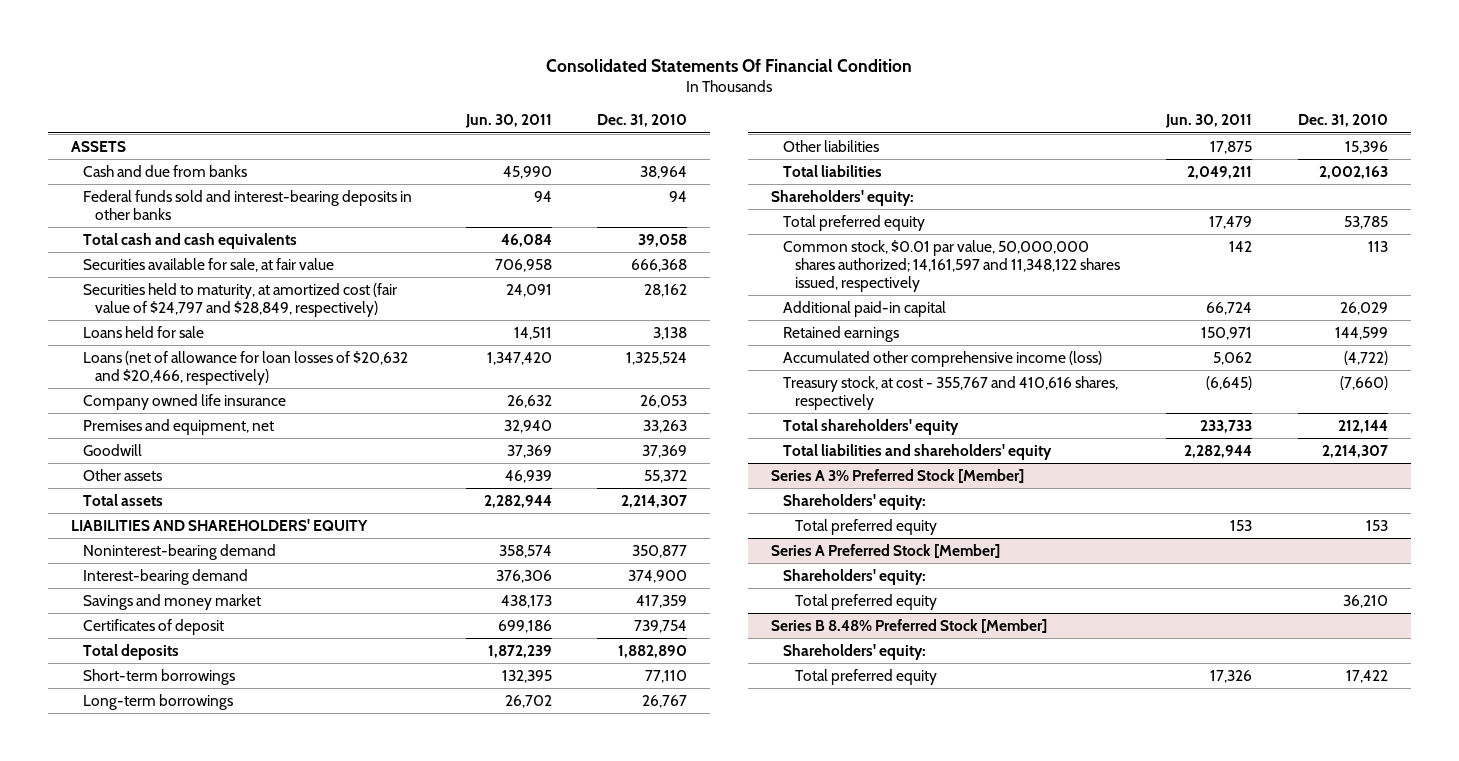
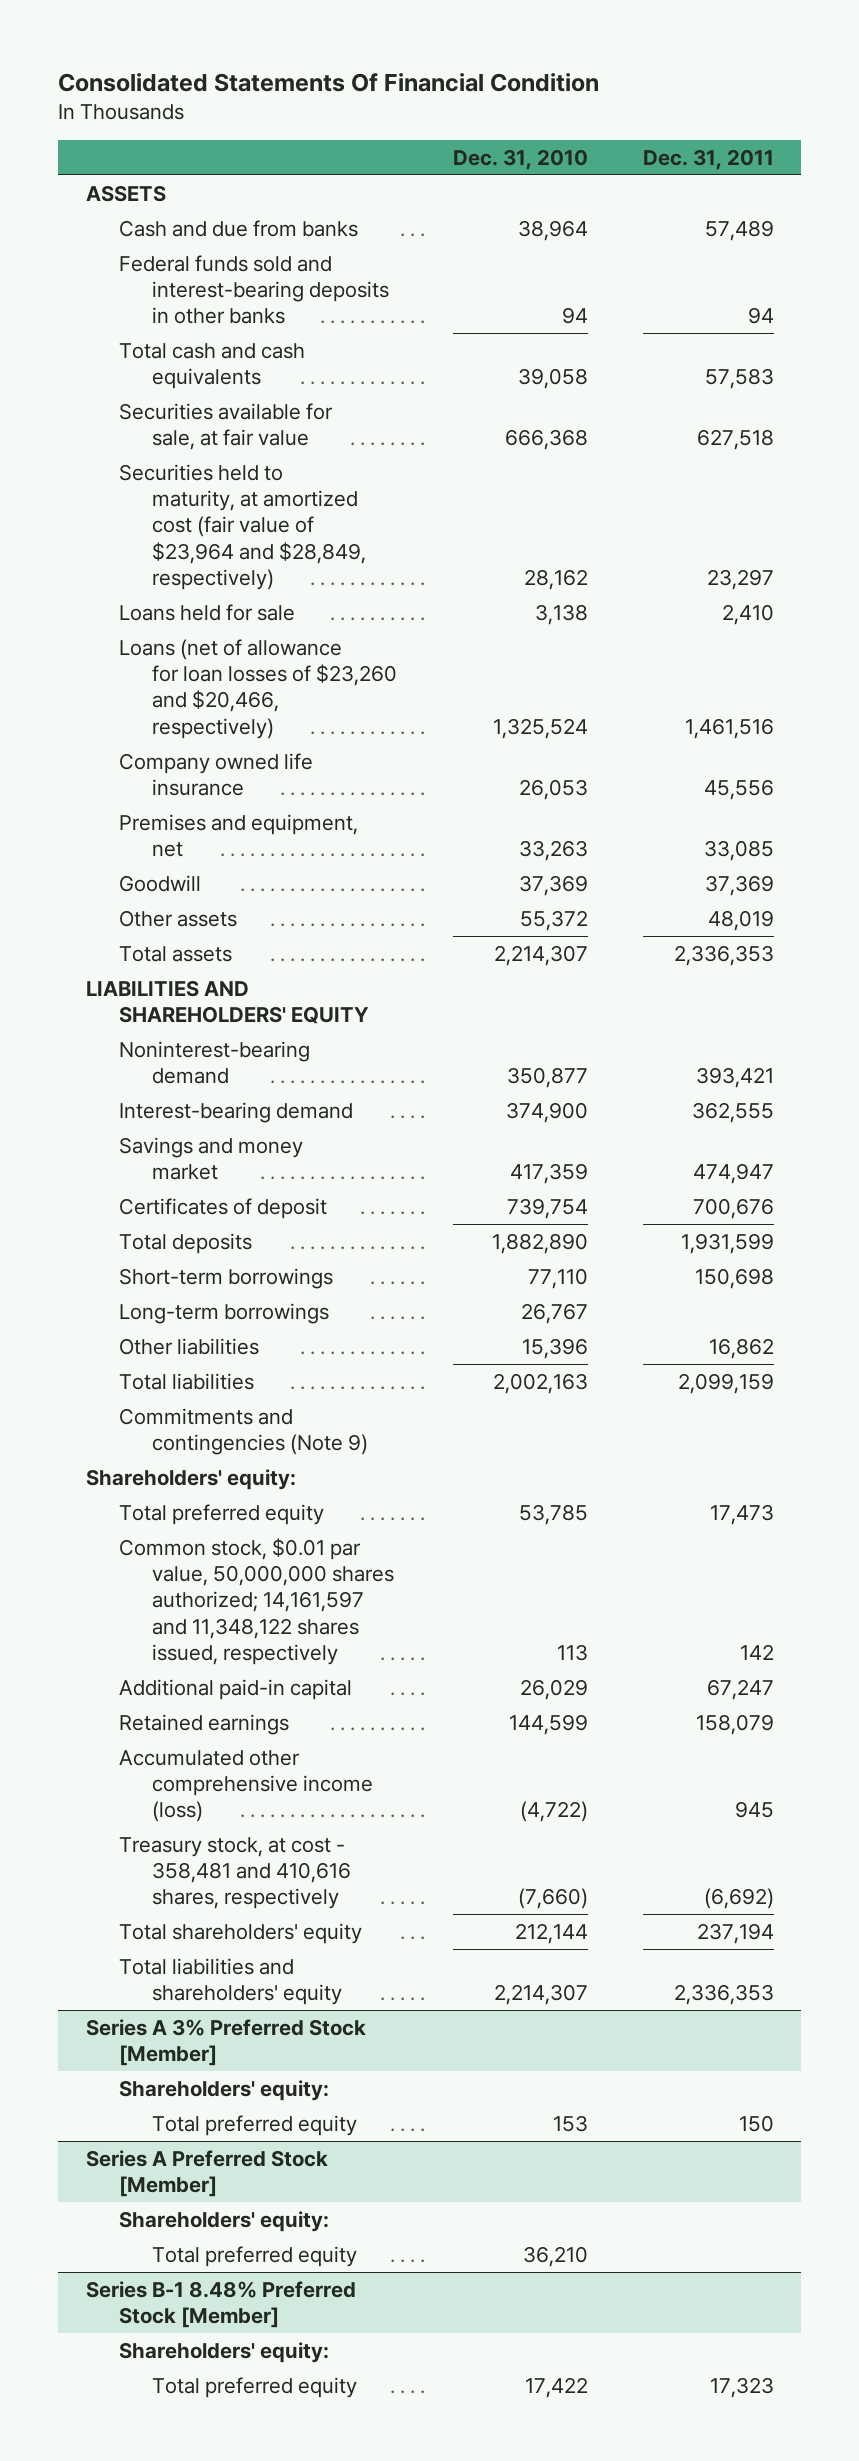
- | Jun. 30, 2011 | Dec. 31, 2010
+ | Dec. 31, 2010 | Dec. 31, 2011
- Securities held to maturity, at amortized cost (fair value of $24,797 and $28,849, respectively) | 24,091 | 28,162
+ Securities held to maturity, at amortized cost (fair value of $23,964 and $28,849, respectively) | 28,162 | 23,297
- Loans (net of allowance for loan losses of $20,632 and $20,466, respectively) | 1,347,420 | 1,325,524
+ Loans (net of allowance for loan losses of $23,260 and $20,466, respectively) | 1,325,524 | 1,461,516
+ Commitments and contingencies (Note 9)
- Treasury stock, at cost - 355,767 and 410,616 shares, respectively | (6,645) | (7,660)
+ Treasury stock, at cost - 358,481 and 410,616 shares, respectively | (7,660) | (6,692)
- Series B 8.48% Preferred Stock [Member]
+ Series B-1 8.48% Preferred Stock [Member]

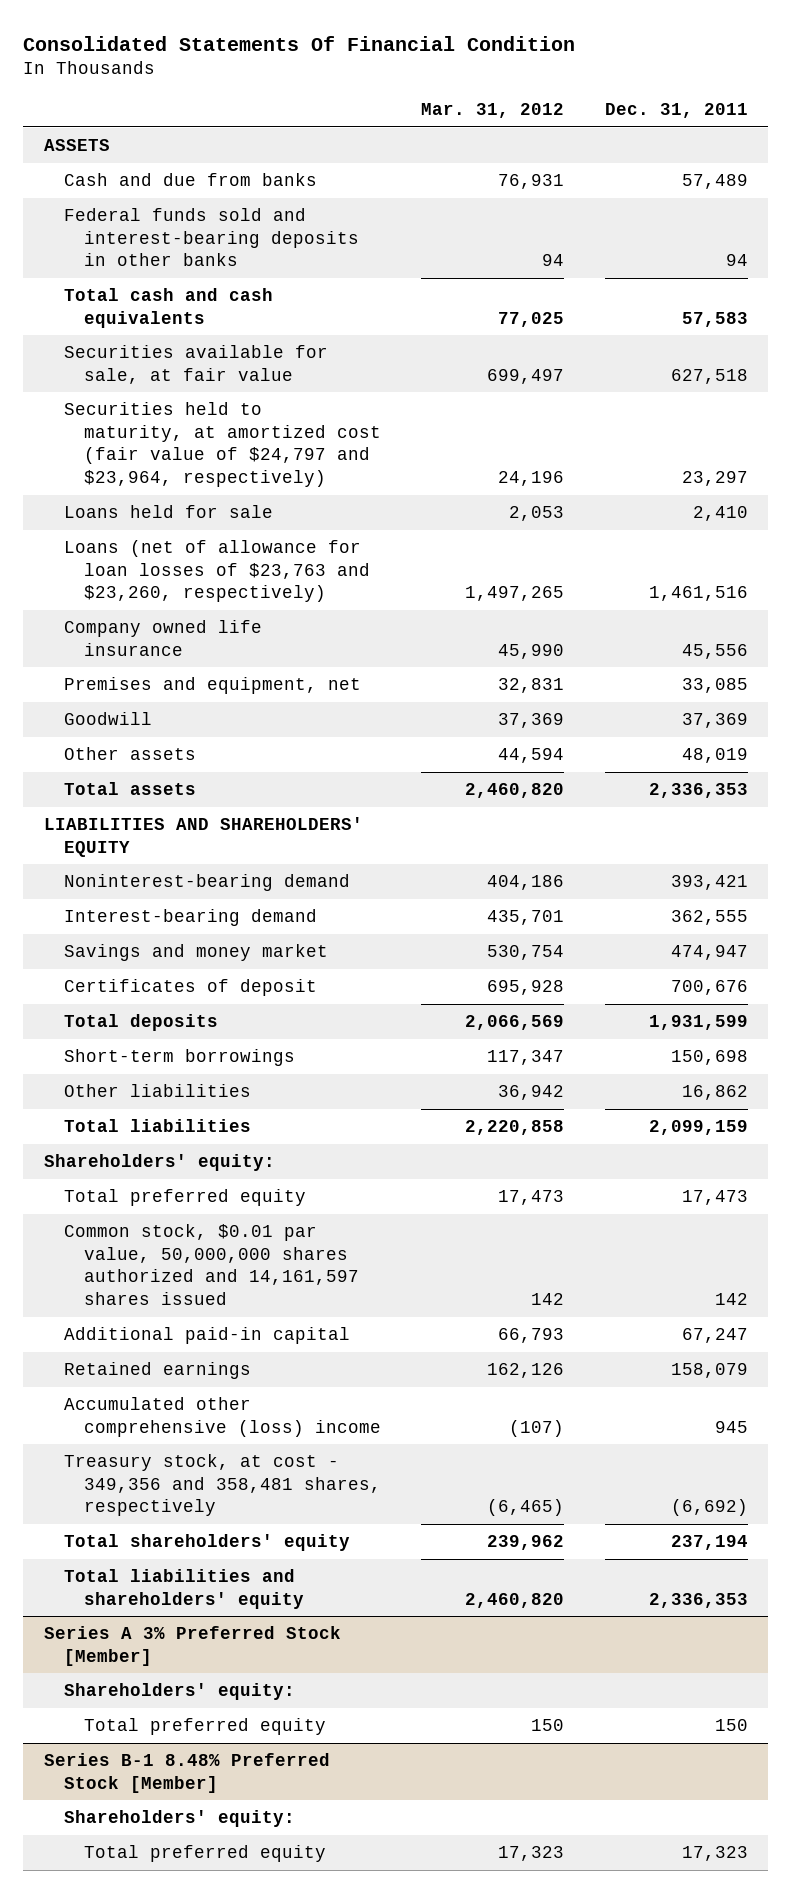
- | Dec. 31, 2010 | Dec. 31, 2011
+ | Mar. 31, 2012 | Dec. 31, 2011
- Securities held to maturity, at amortized cost (fair value of $23,964 and $28,849, respectively) | 28,162 | 23,297
+ Securities held to maturity, at amortized cost (fair value of $24,797 and $23,964, respectively) | 24,196 | 23,297
- Loans (net of allowance for loan losses of $23,260 and $20,466, respectively) | 1,325,524 | 1,461,516
+ Loans (net of allowance for loan losses of $23,763 and $23,260, respectively) | 1,497,265 | 1,461,516
- Long-term borrowings | 26,767 |
- Commitments and contingencies (Note 9)
- Common stock, $0.01 par value, 50,000,000 shares authorized; 14,161,597 and 11,348,122 shares issued, respectively | 113 | 142
+ Common stock, $0.01 par value, 50,000,000 shares authorized and 14,161,597 shares issued | 142 | 142
- Accumulated other comprehensive income (loss) | (4,722) | 945
- Treasury stock, at cost - 358,481 and 410,616 shares, respectively | (7,660) | (6,692)
+ Accumulated other comprehensive (loss) income | (107) | 945
+ Treasury stock, at cost - 349,356 and 358,481 shares, respectively | (6,465) | (6,692)
- Series A Preferred Stock [Member]
- Shareholders' equity:
- Total preferred equity | 36,210 |

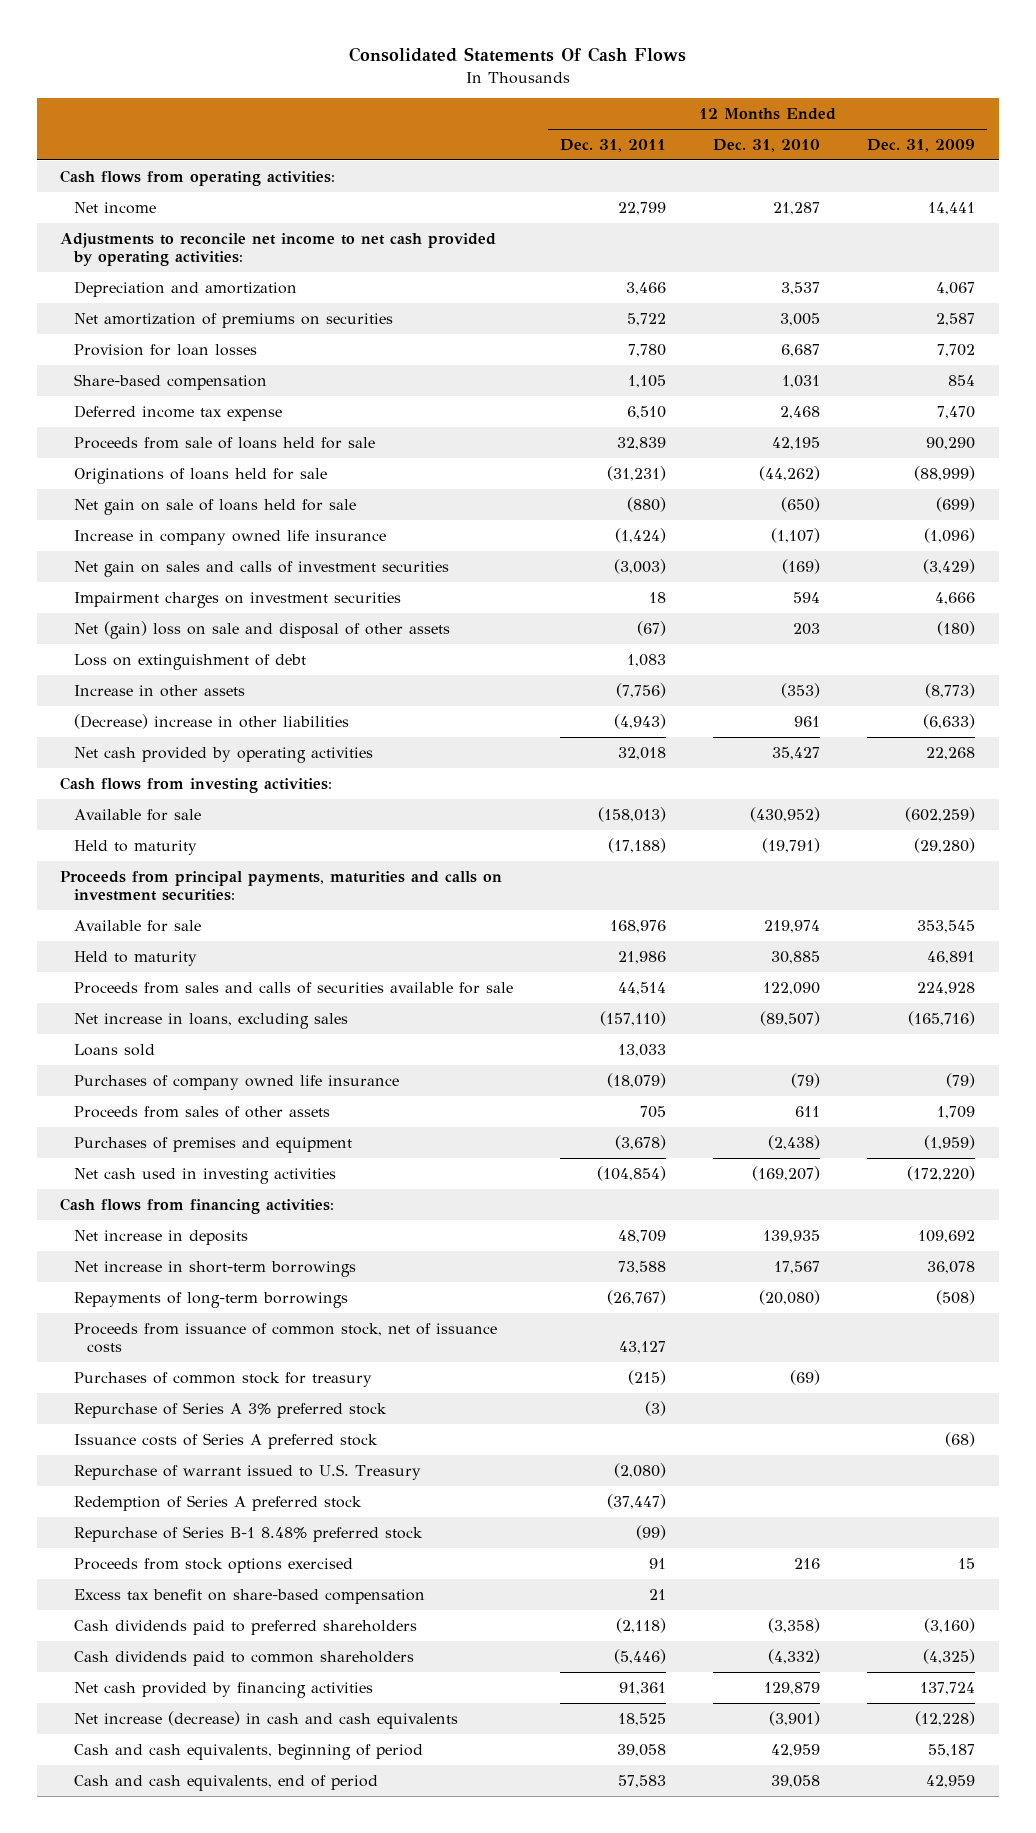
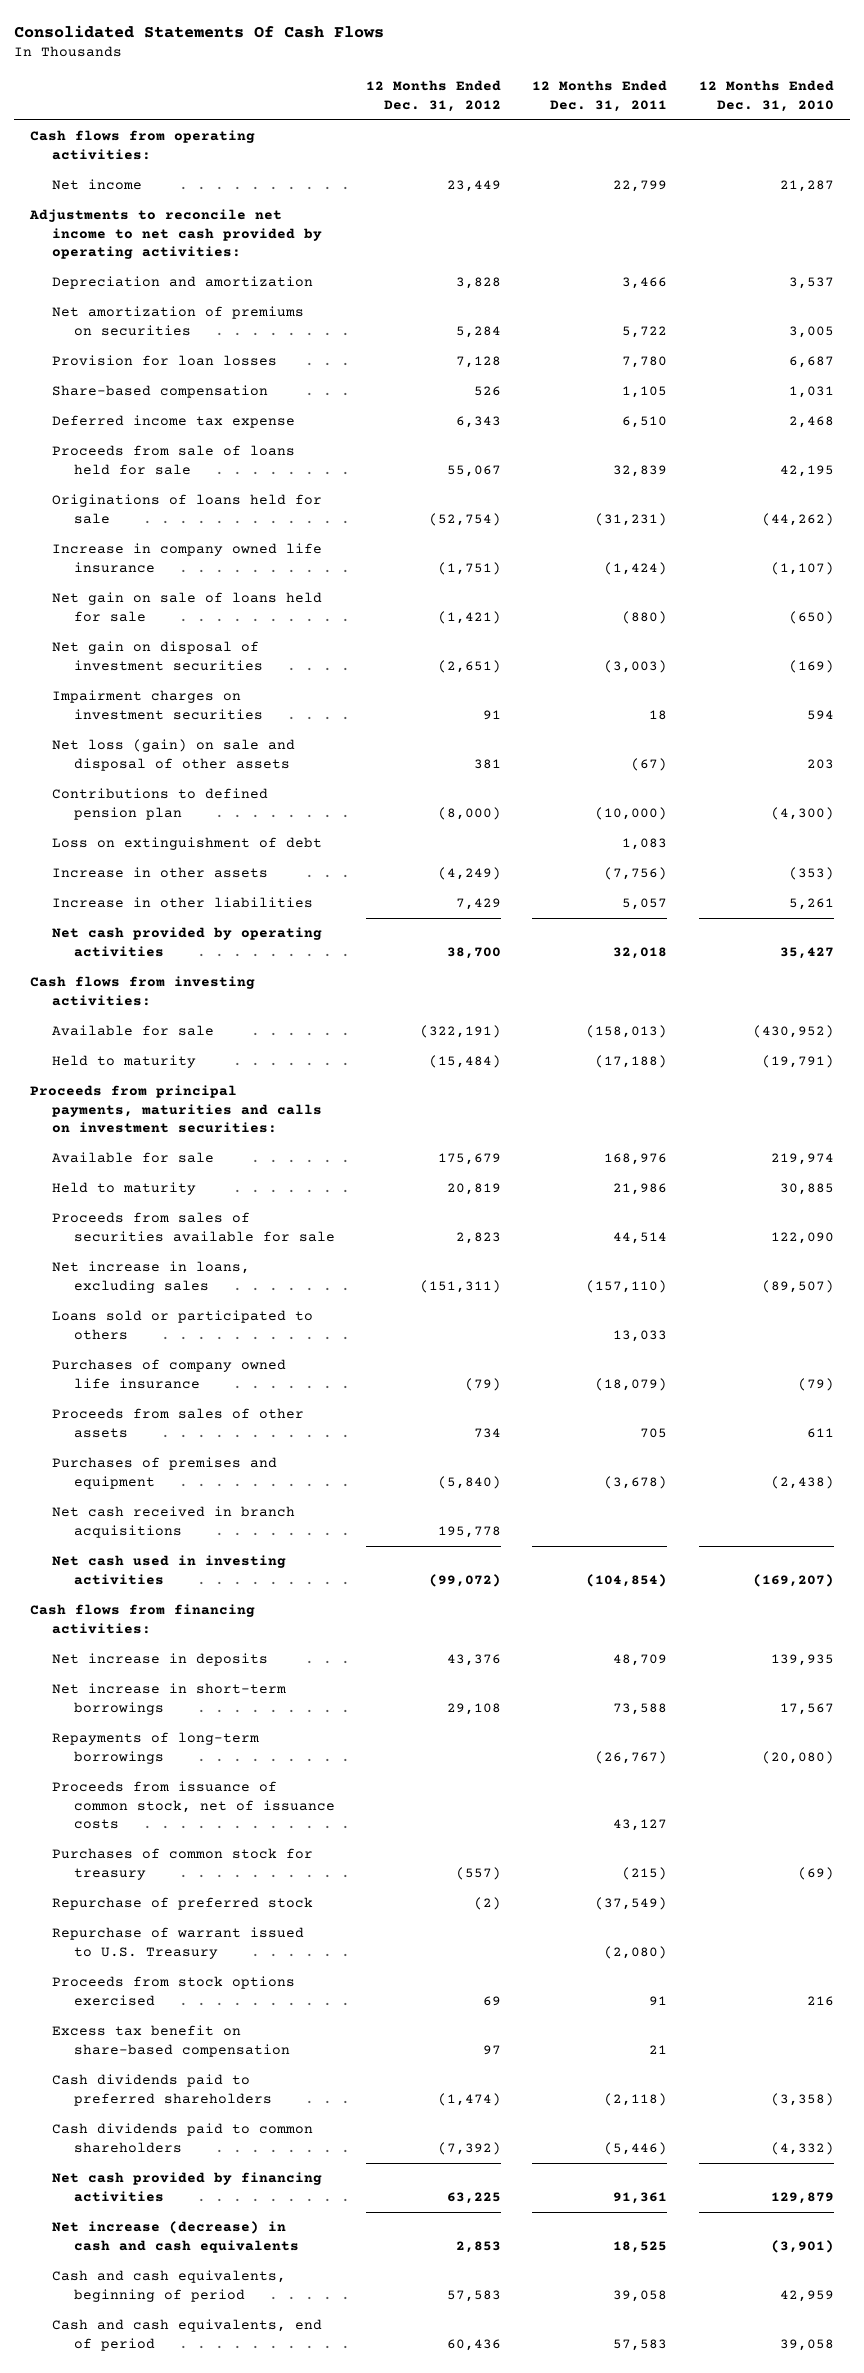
- | 12 Months Ended Dec. 31, 2011 | 12 Months Ended Dec. 31, 2010 | 12 Months Ended Dec. 31, 2009
+ | 12 Months Ended Dec. 31, 2012 | 12 Months Ended Dec. 31, 2011 | 12 Months Ended Dec. 31, 2010
- Net gain on sales and calls of investment securities | (3,003) | (169) | (3,429)
moved down: Net gain on sale of loans held for sale | (1,421) | (880) | (650)
+ Net gain on disposal of investment securities | (2,651) | (3,003) | (169)
- Net (gain) loss on sale and disposal of other assets | (67) | 203 | (180)
+ Net loss (gain) on sale and disposal of other assets | 381 | (67) | 203
+ Contributions to defined pension plan | (8,000) | (10,000) | (4,300)
- (Decrease) increase in other liabilities | (4,943) | 961 | (6,633)
+ Increase in other liabilities | 7,429 | 5,057 | 5,261
- Proceeds from sales and calls of securities available for sale | 44,514 | 122,090 | 224,928
+ Proceeds from sales of securities available for sale | 2,823 | 44,514 | 122,090
- Loans sold | 13,033 | |
+ Loans sold or participated to others | | 13,033 |
+ Net cash received in branch acquisitions | 195,778 | |
- Repurchase of Series A 3% preferred stock | (3) | |
- Issuance costs of Series A preferred stock | | | (68)
+ Repurchase of preferred stock | (2) | (37,549) |
- Redemption of Series A preferred stock | (37,447) | |
- Repurchase of Series B-1 8.48% preferred stock | (99) | |

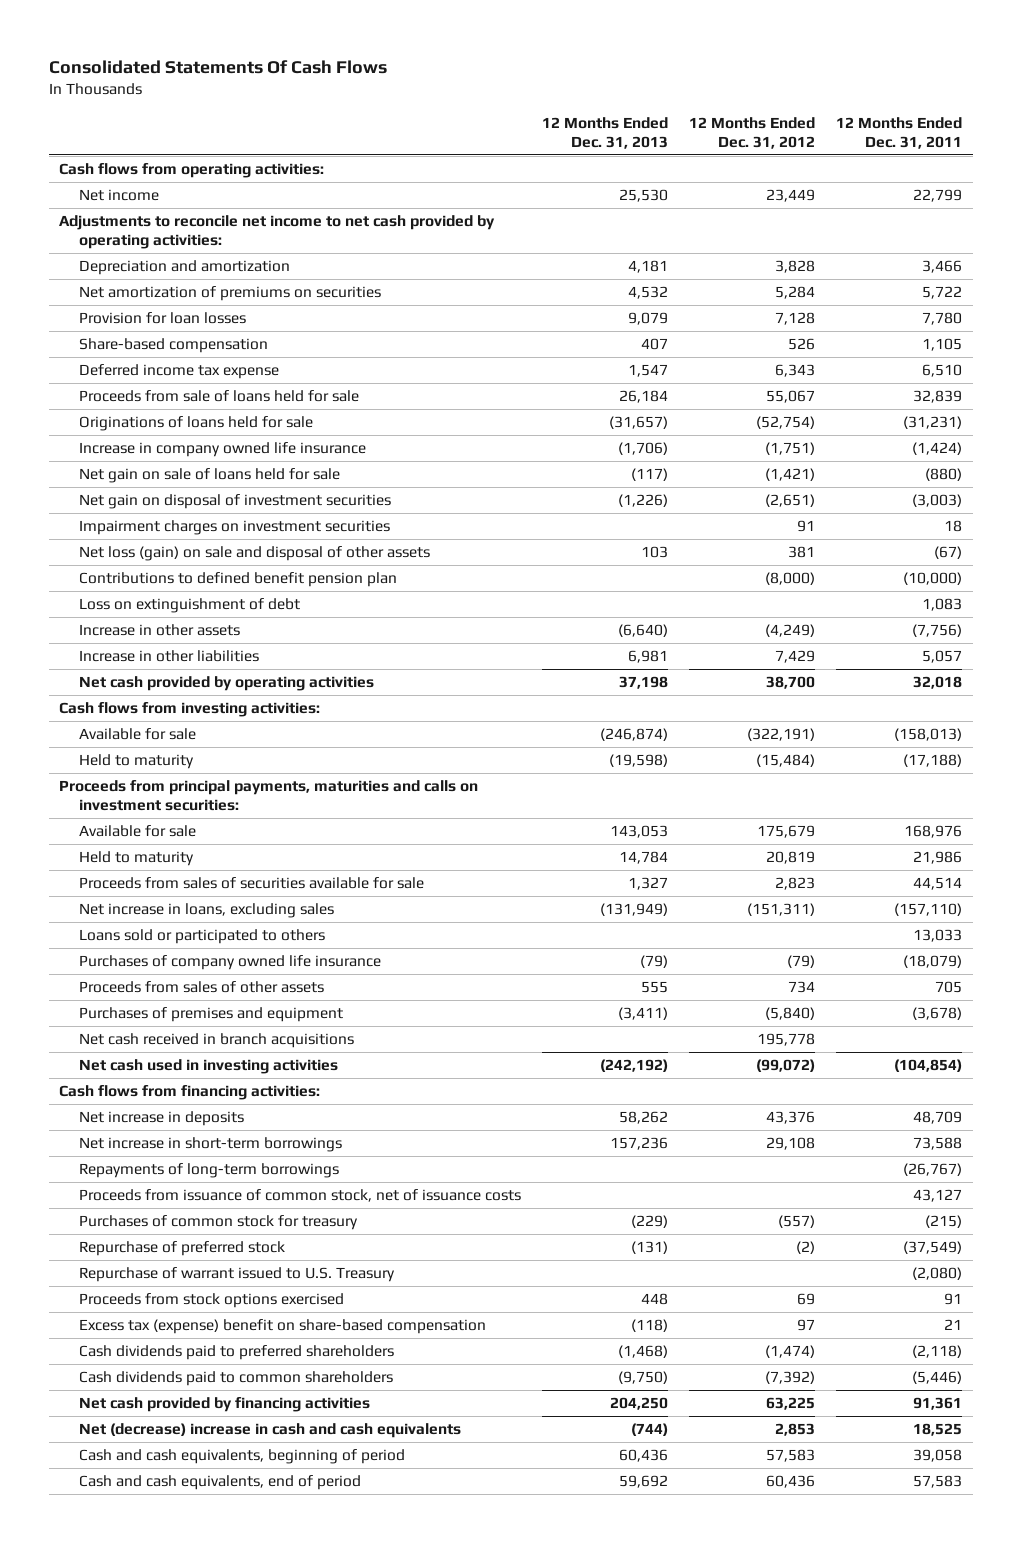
- | 12 Months Ended Dec. 31, 2012 | 12 Months Ended Dec. 31, 2011 | 12 Months Ended Dec. 31, 2010
+ | 12 Months Ended Dec. 31, 2013 | 12 Months Ended Dec. 31, 2012 | 12 Months Ended Dec. 31, 2011
- Contributions to defined pension plan | (8,000) | (10,000) | (4,300)
+ Contributions to defined benefit pension plan | | (8,000) | (10,000)
- Excess tax benefit on share-based compensation | 97 | 21 |
+ Excess tax (expense) benefit on share-based compensation | (118) | 97 | 21
- Net increase (decrease) in cash and cash equivalents | 2,853 | 18,525 | (3,901)
+ Net (decrease) increase in cash and cash equivalents | (744) | 2,853 | 18,525

